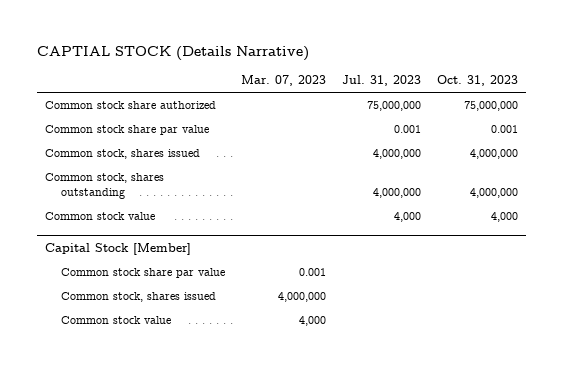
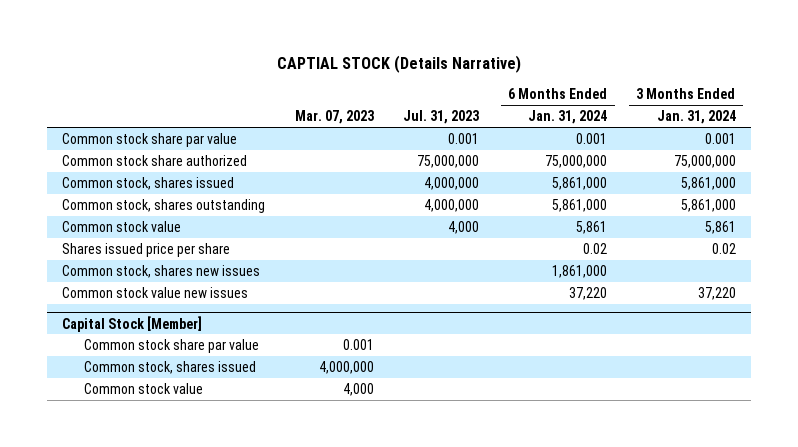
- | Mar. 07, 2023 | Jul. 31, 2023 | Oct. 31, 2023
+ | Mar. 07, 2023 | Jul. 31, 2023 | 6 Months Ended Jan. 31, 2024 | 3 Months Ended Jan. 31, 2024
moved down: Common stock share authorized | | 75,000,000 | 75,000,000 | 75,000,000
+ Shares issued price per share | | | 0.02 | 0.02
+ Common stock, shares new issues | | | 1,861,000 |
+ Common stock value new issues | | | 37,220 | 37,220

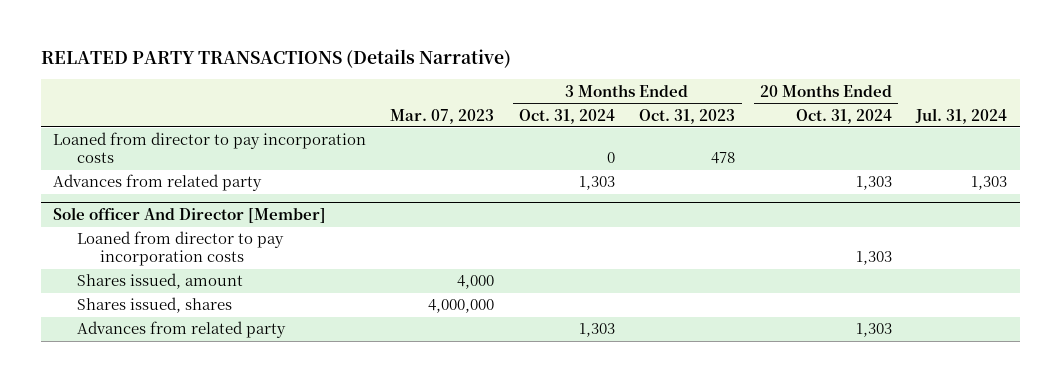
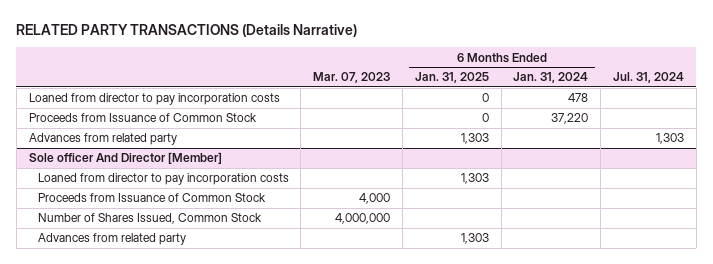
- | Mar. 07, 2023 | 3 Months Ended Oct. 31, 2024 | 3 Months Ended Oct. 31, 2023 | 20 Months Ended Oct. 31, 2024 | Jul. 31, 2024
+ | Mar. 07, 2023 | 6 Months Ended Jan. 31, 2025 | 6 Months Ended Jan. 31, 2024 | Jul. 31, 2024
+ Proceeds from Issuance of Common Stock | | 0 | 37,220 |
@ Sole officer And Director [Member]
- Shares issued, amount | 4,000 | | | |
- Shares issued, shares | 4,000,000 | | | |
+ Proceeds from Issuance of Common Stock | 4,000 | | |
+ Number of Shares Issued, Common Stock | 4,000,000 | | |

